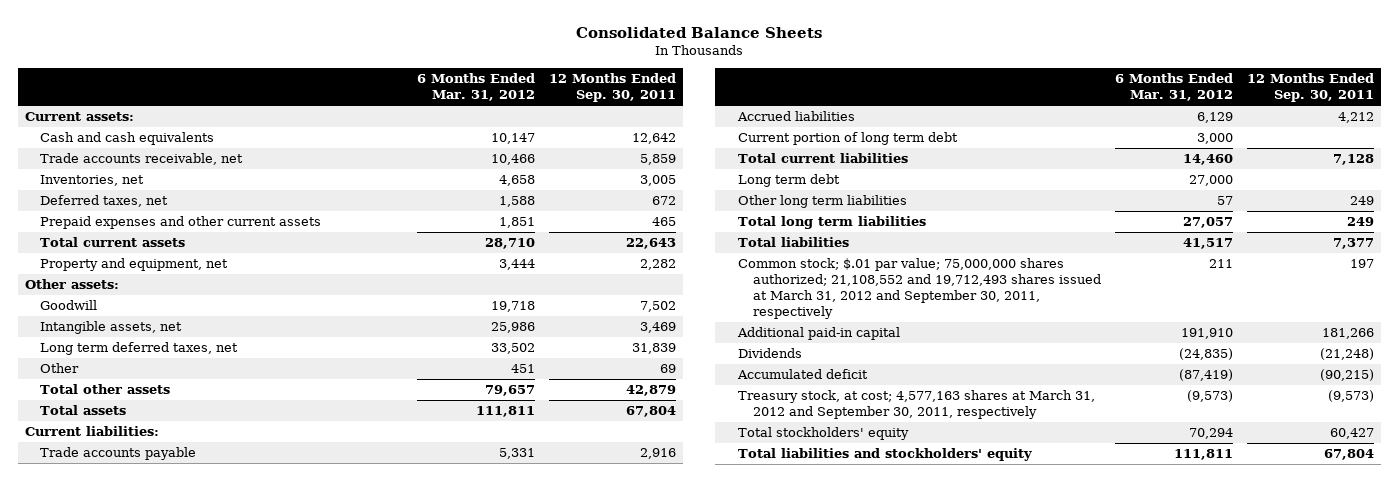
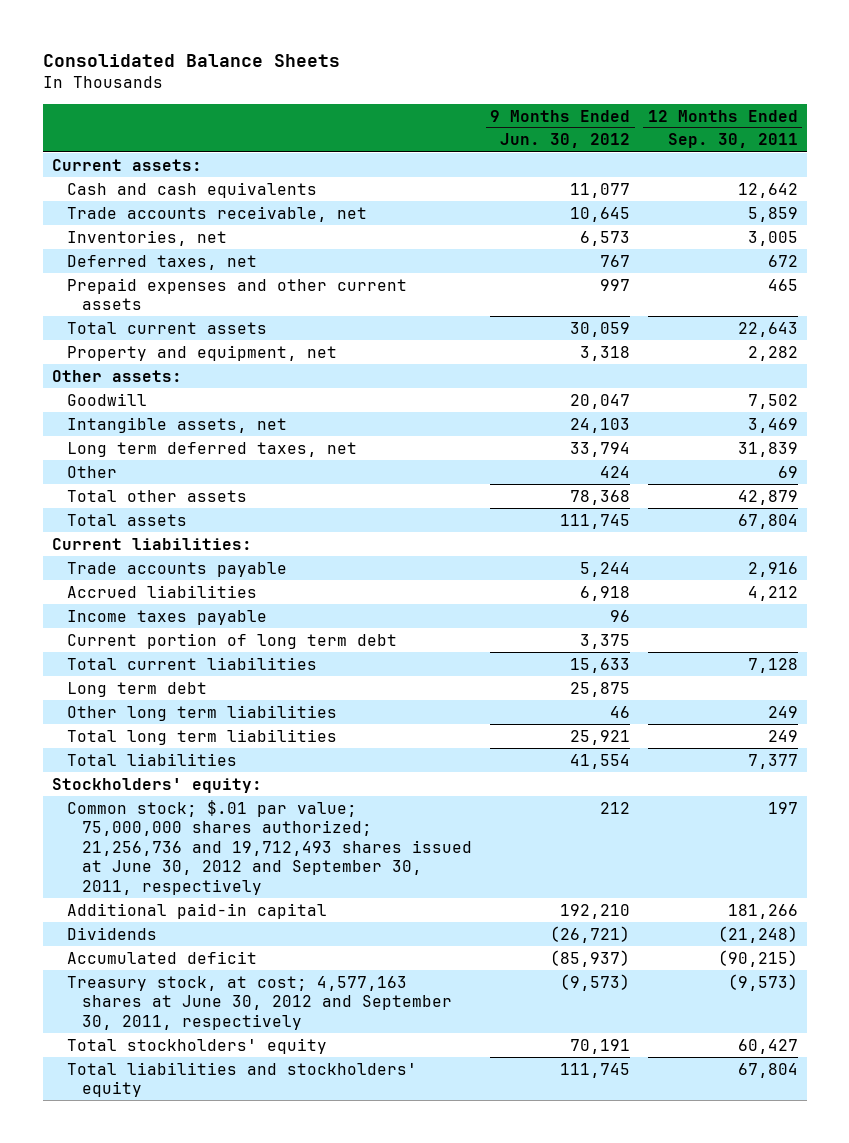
- | 6 Months Ended Mar. 31, 2012 | 12 Months Ended Sep. 30, 2011
+ | 9 Months Ended Jun. 30, 2012 | 12 Months Ended Sep. 30, 2011
+ Income taxes payable | 96 |
- Common stock; $.01 par value; 75,000,000 shares authorized; 21,108,552 and 19,712,493 shares issued at March 31, 2012 and September 30, 2011, respectively | 211 | 197
+ Stockholders' equity:
+ Common stock; $.01 par value; 75,000,000 shares authorized; 21,256,736 and 19,712,493 shares issued at June 30, 2012 and September 30, 2011, respectively | 212 | 197
- Treasury stock, at cost; 4,577,163 shares at March 31, 2012 and September 30, 2011, respectively | (9,573) | (9,573)
+ Treasury stock, at cost; 4,577,163 shares at June 30, 2012 and September 30, 2011, respectively | (9,573) | (9,573)

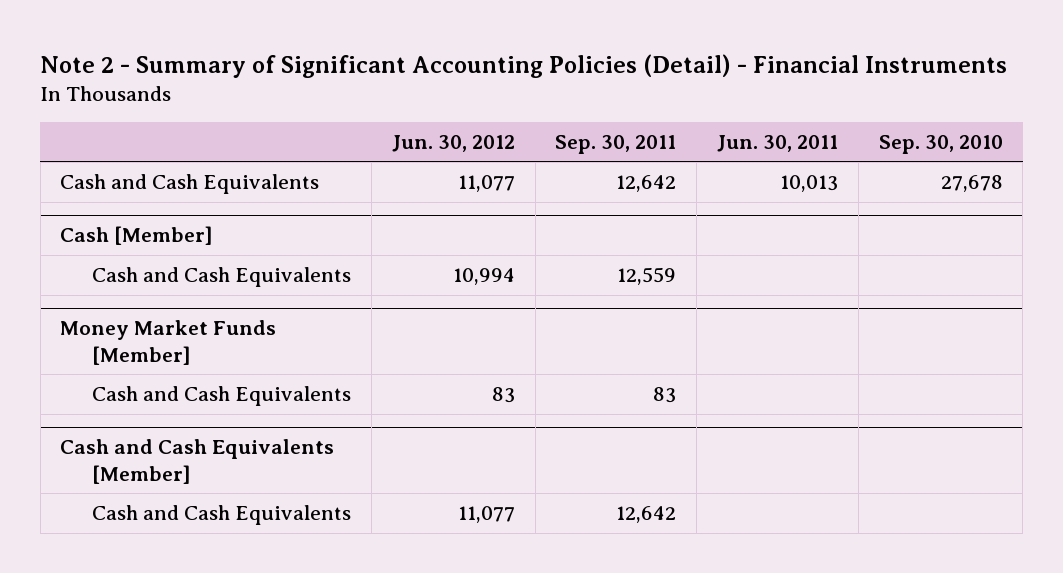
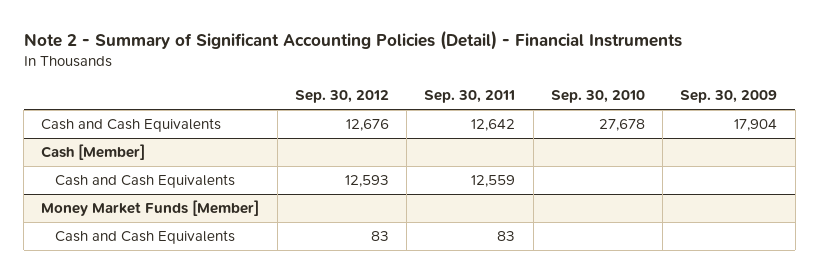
- | Jun. 30, 2012 | Sep. 30, 2011 | Jun. 30, 2011 | Sep. 30, 2010
+ | Sep. 30, 2012 | Sep. 30, 2011 | Sep. 30, 2010 | Sep. 30, 2009
- Cash and Cash Equivalents [Member]
- Cash and Cash Equivalents | 11,077 | 12,642 | |

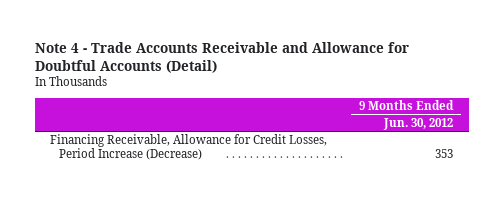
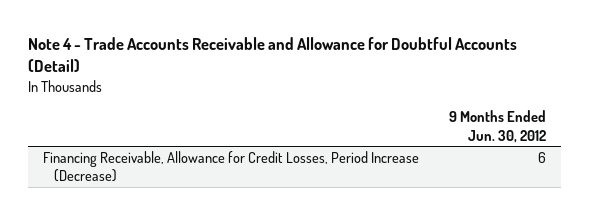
- Financing Receivable, Allowance for Credit Losses, Period Increase (Decrease) | 353
+ Financing Receivable, Allowance for Credit Losses, Period Increase (Decrease) | 6

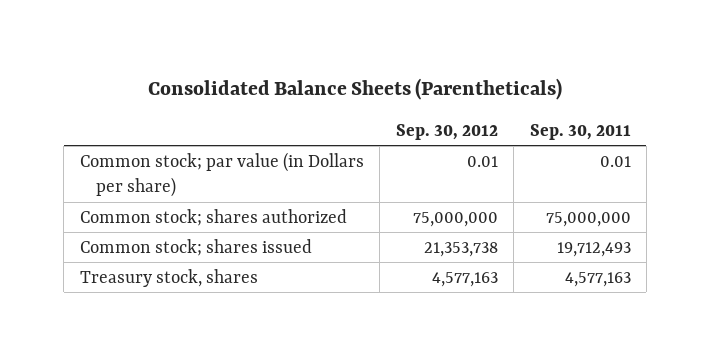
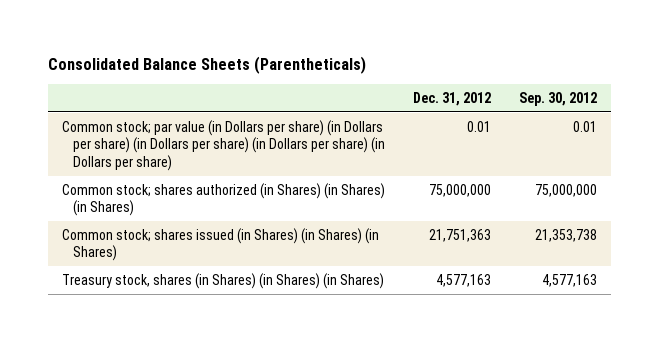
- | Sep. 30, 2012 | Sep. 30, 2011
+ | Dec. 31, 2012 | Sep. 30, 2012
- Common stock; par value (in Dollars per share) | 0.01 | 0.01
- Common stock; shares authorized | 75,000,000 | 75,000,000
- Common stock; shares issued | 21,353,738 | 19,712,493
- Treasury stock, shares | 4,577,163 | 4,577,163
+ Common stock; par value (in Dollars per share) (in Dollars per share) (in Dollars per share) (in Dollars per share) (in Dollars per share) | 0.01 | 0.01
+ Common stock; shares authorized (in Shares) (in Shares) (in Shares) | 75,000,000 | 75,000,000
+ Common stock; shares issued (in Shares) (in Shares) (in Shares) | 21,751,363 | 21,353,738
+ Treasury stock, shares (in Shares) (in Shares) (in Shares) | 4,577,163 | 4,577,163

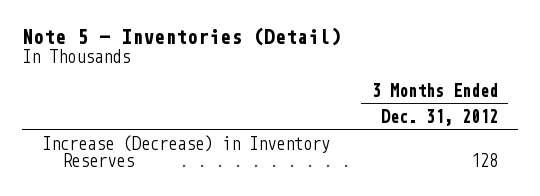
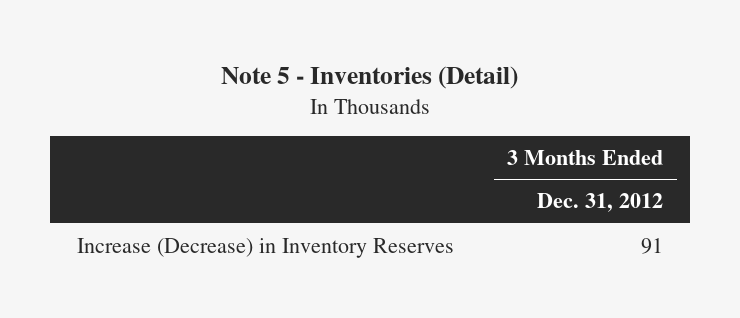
- Increase (Decrease) in Inventory Reserves | 128
+ Increase (Decrease) in Inventory Reserves | 91

